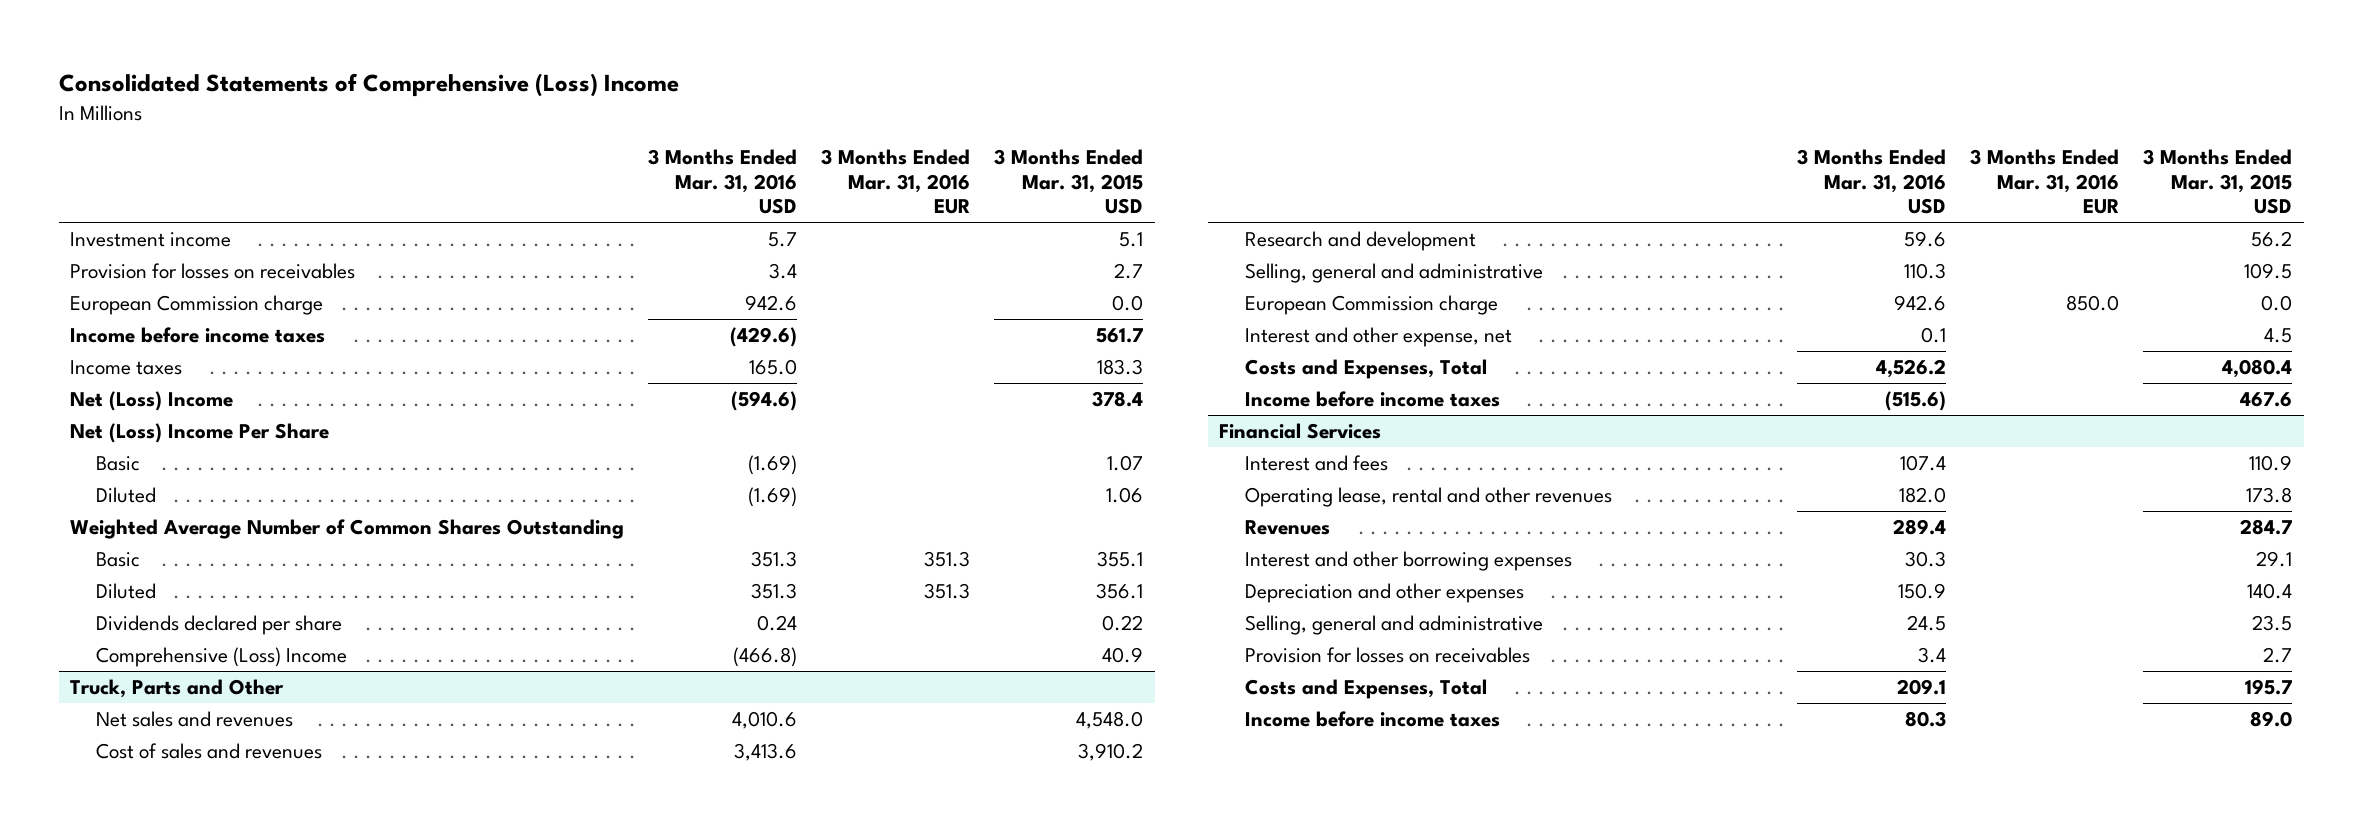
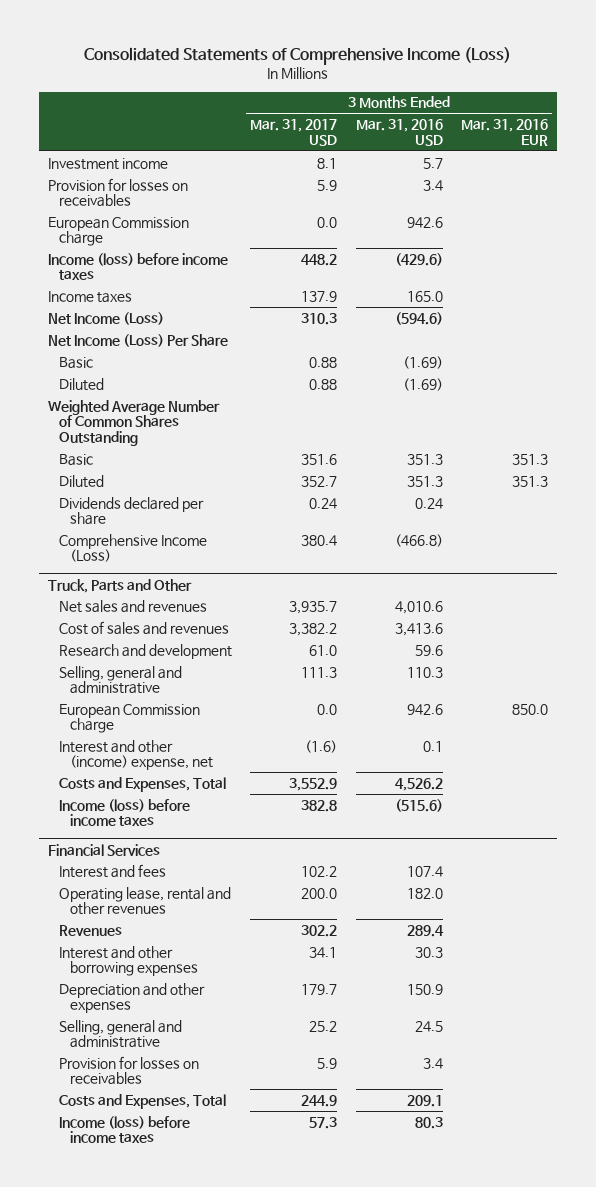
- Consolidated Statements of Comprehensive (Loss) Income
+ Consolidated Statements of Comprehensive Income (Loss)
- | 3 Months Ended Mar. 31, 2016 USD | 3 Months Ended Mar. 31, 2016 EUR | 3 Months Ended Mar. 31, 2015 USD
+ | 3 Months Ended Mar. 31, 2017 USD | 3 Months Ended Mar. 31, 2016 USD | 3 Months Ended Mar. 31, 2016 EUR
- Income before income taxes | (429.6) | | 561.7
+ Income (loss) before income taxes | 448.2 | (429.6) |
- Net (Loss) Income | (594.6) | | 378.4
- Net (Loss) Income Per Share
+ Net Income (Loss) | 310.3 | (594.6) |
+ Net Income (Loss) Per Share
- Comprehensive (Loss) Income | (466.8) | | 40.9
+ Comprehensive Income (Loss) | 380.4 | (466.8) |
@ Truck, Parts and Other
- Interest and other expense, net | 0.1 | | 4.5
+ Interest and other (income) expense, net | (1.6) | 0.1 |
- Income before income taxes | (515.6) | | 467.6
+ Income (loss) before income taxes | 382.8 | (515.6) |
@ Financial Services
- Income before income taxes | 80.3 | | 89.0
+ Income (loss) before income taxes | 57.3 | 80.3 |

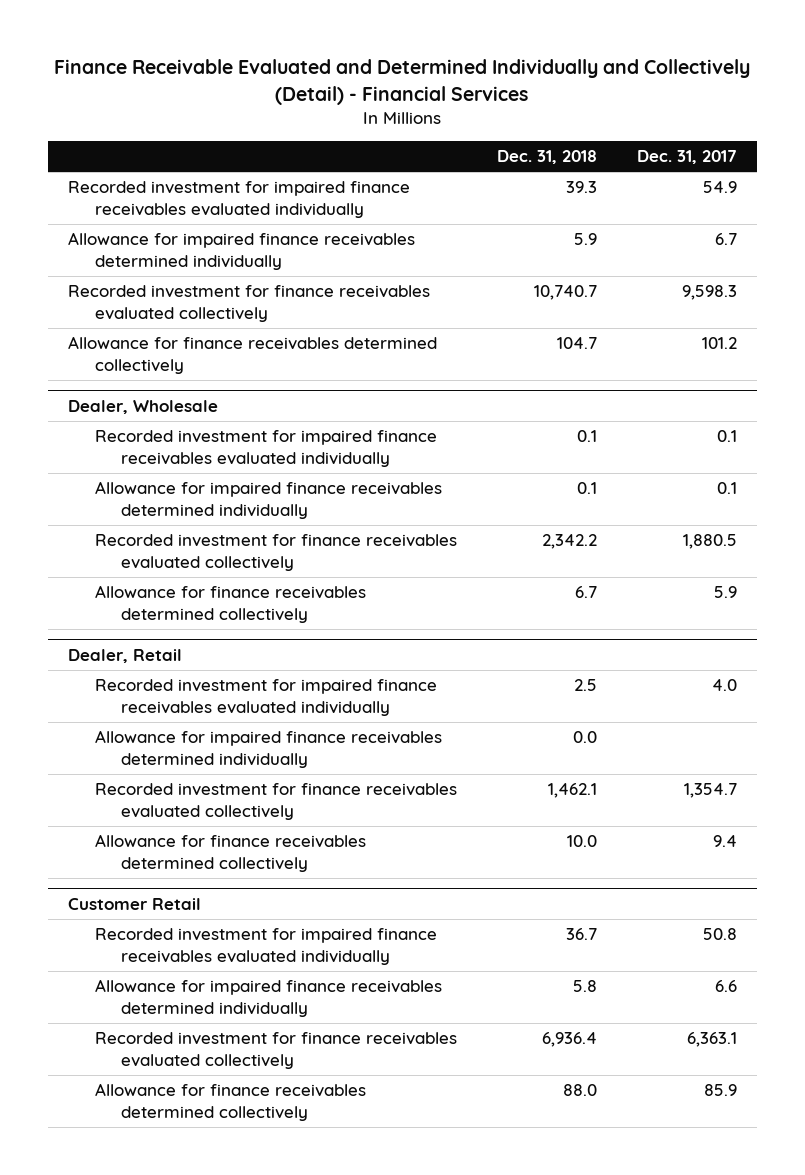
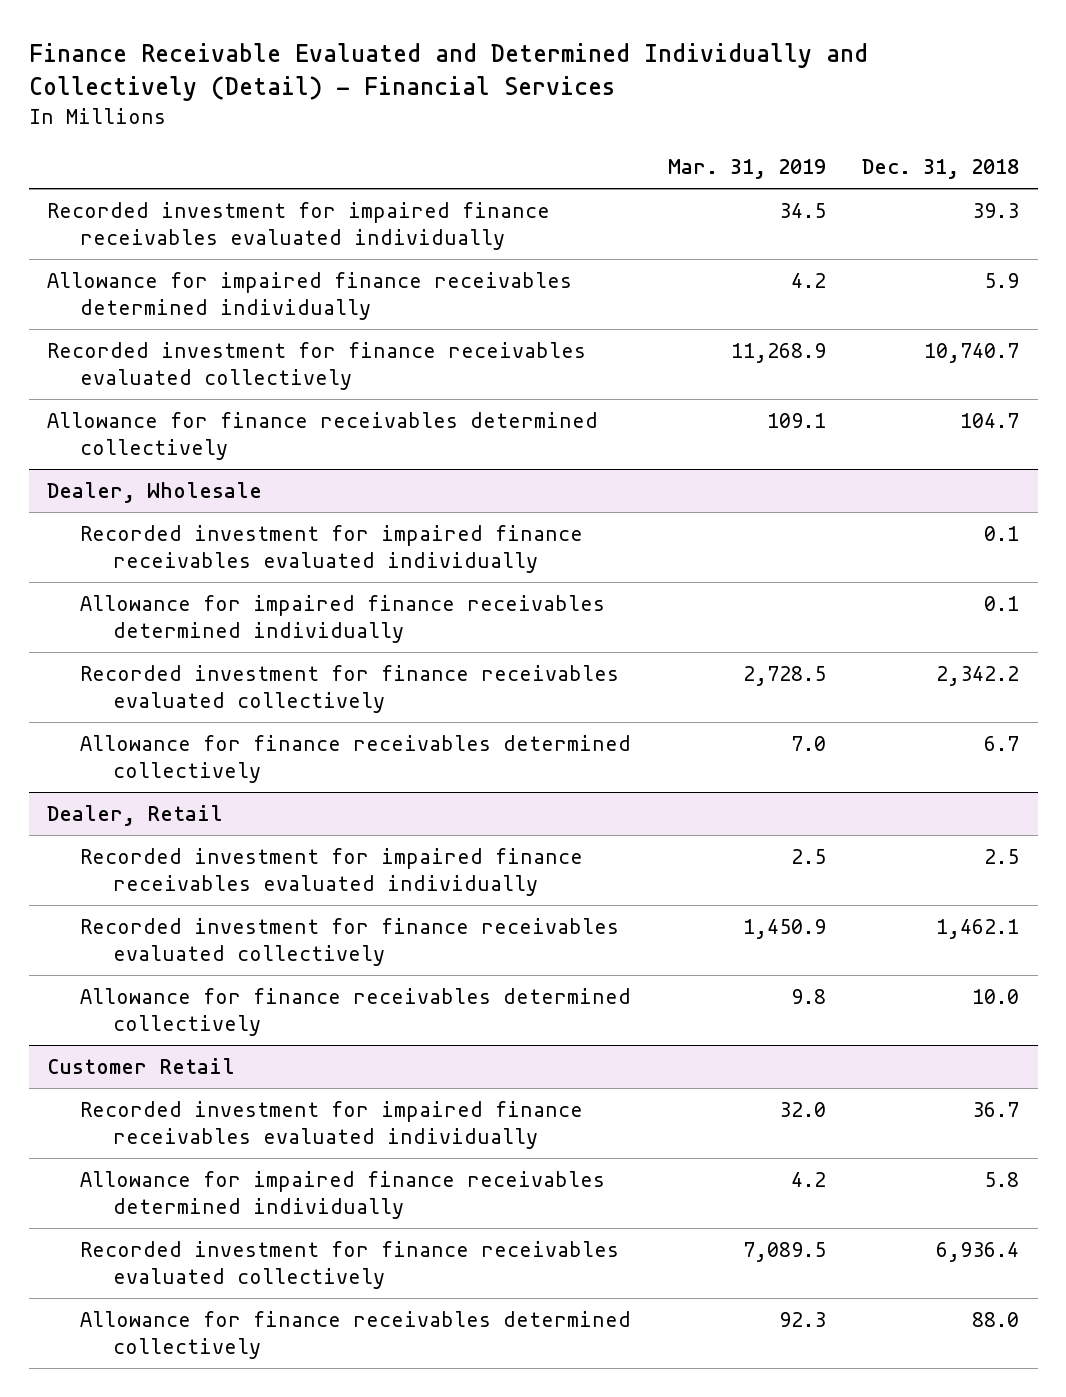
- | Dec. 31, 2018 | Dec. 31, 2017
+ | Mar. 31, 2019 | Dec. 31, 2018
@ Dealer, Retail
- Allowance for impaired finance receivables determined individually | 0.0 |

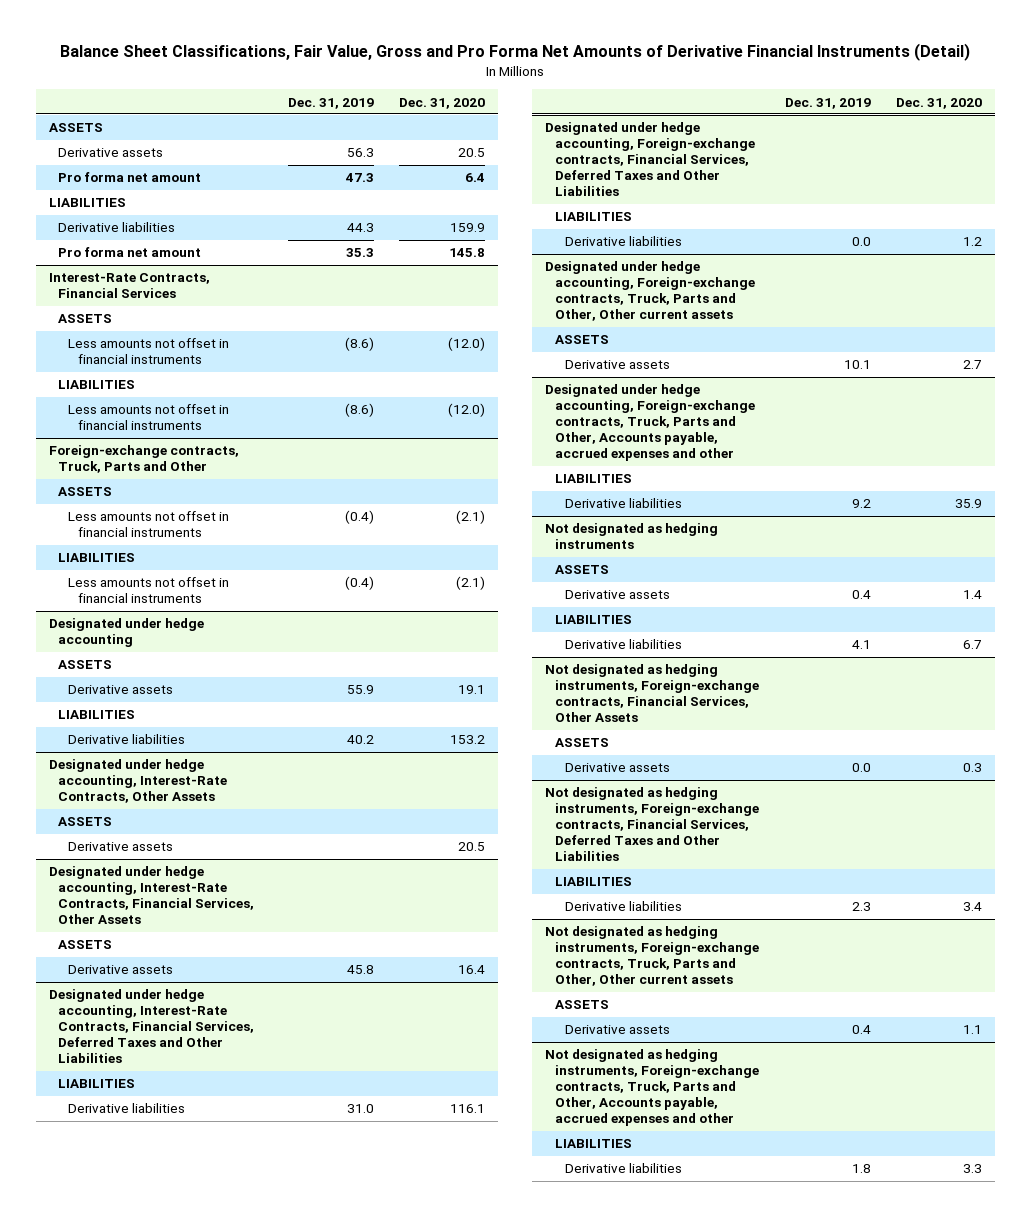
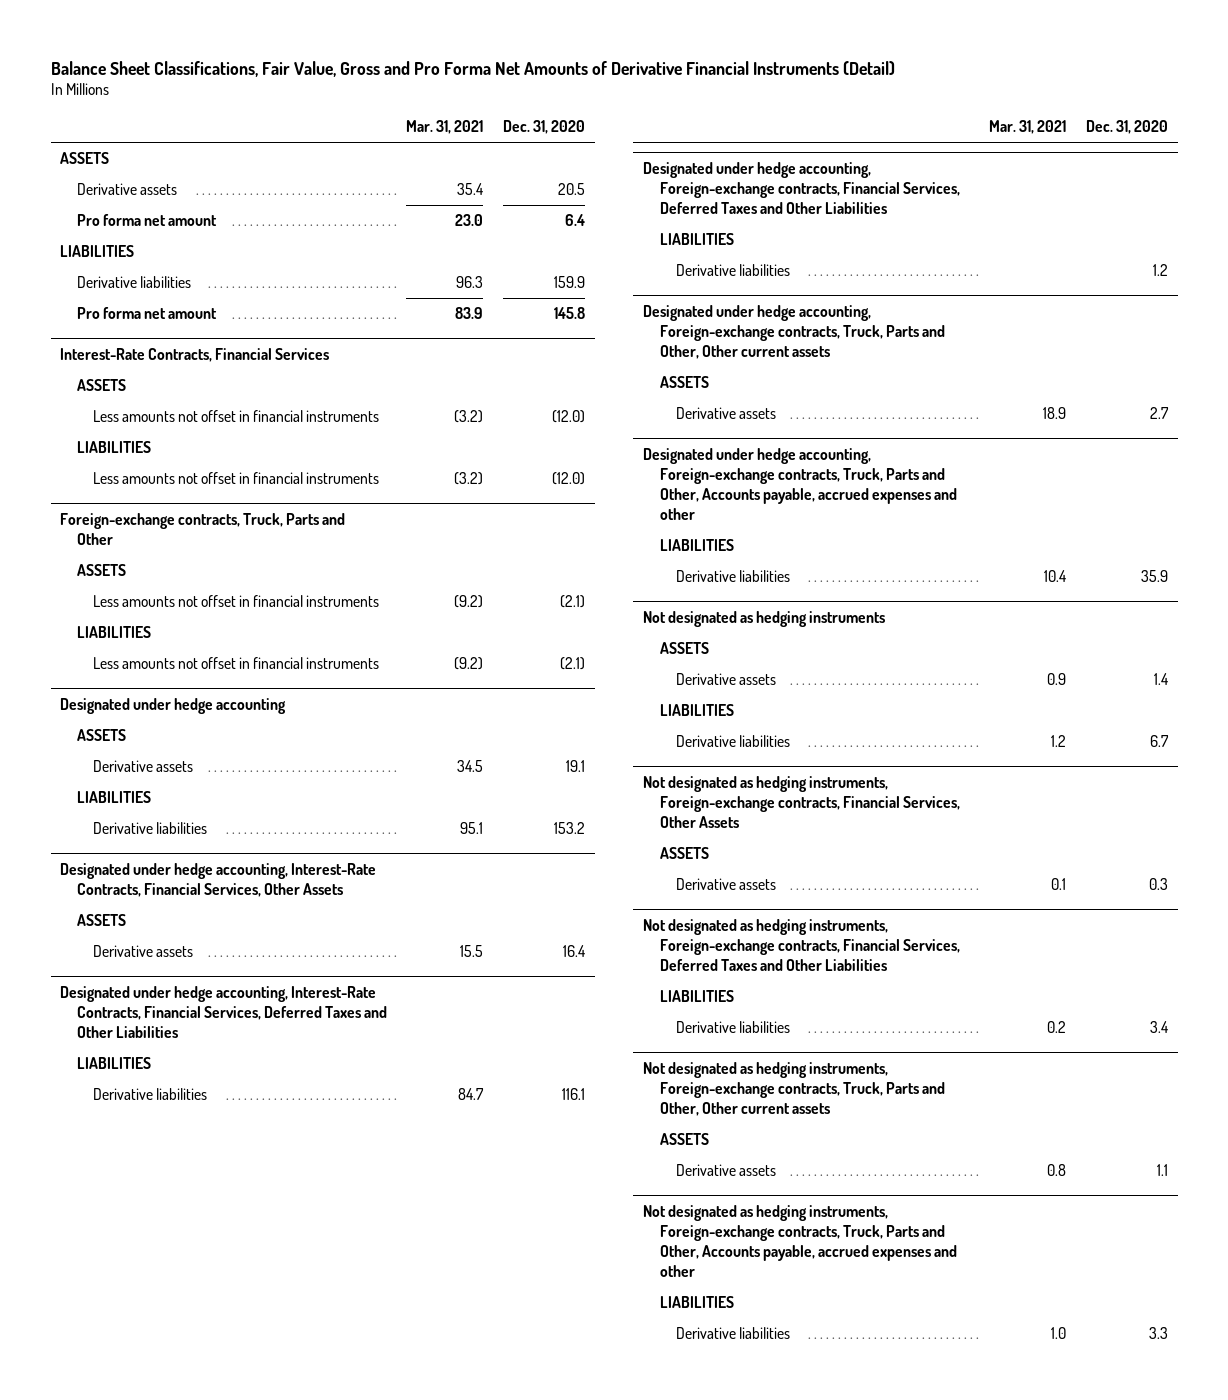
- | Dec. 31, 2019 | Dec. 31, 2020
+ | Mar. 31, 2021 | Dec. 31, 2020
- Designated under hedge accounting, Interest-Rate Contracts, Other Assets
- ASSETS
- Derivative assets | | 20.5

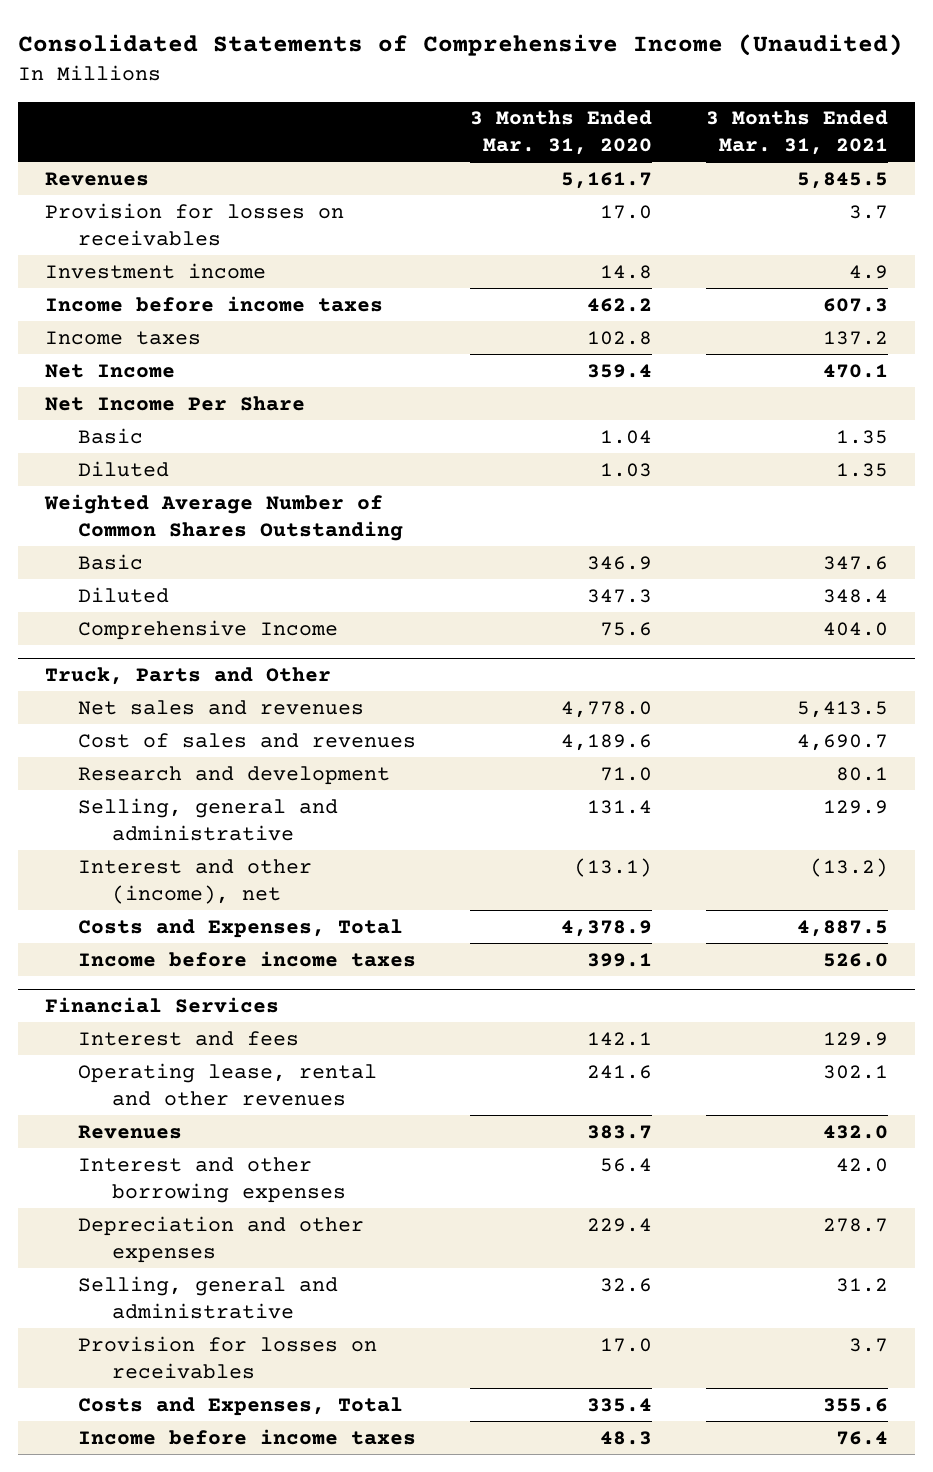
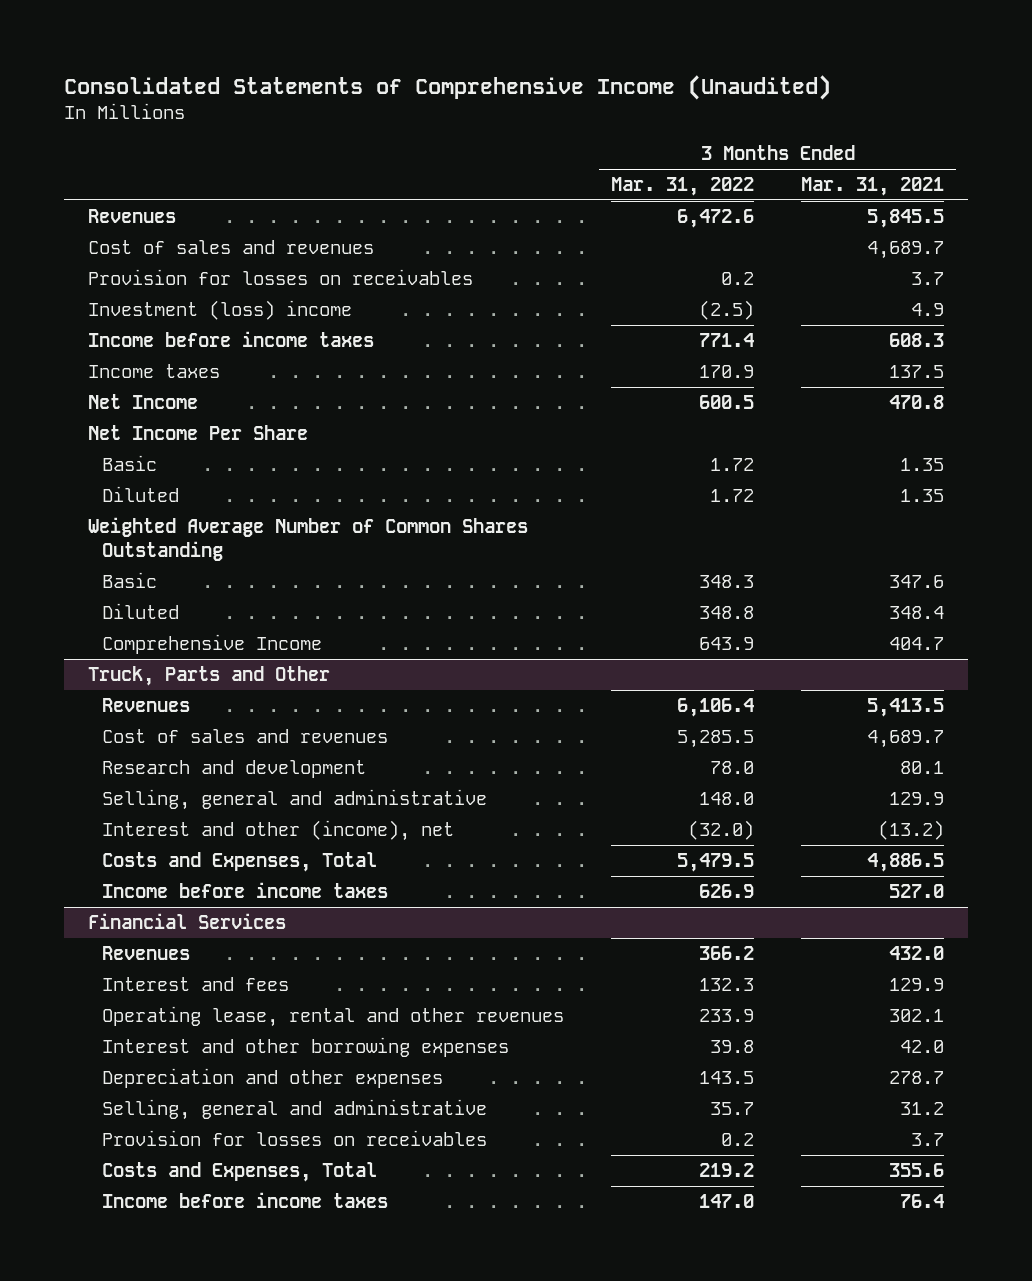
- | 3 Months Ended Mar. 31, 2020 | 3 Months Ended Mar. 31, 2021
+ | 3 Months Ended Mar. 31, 2022 | 3 Months Ended Mar. 31, 2021
+ Cost of sales and revenues | | 4,689.7
- Investment income | 14.8 | 4.9
- Income before income taxes | 462.2 | 607.3
- Income taxes | 102.8 | 137.2
- Net Income | 359.4 | 470.1
+ Investment (loss) income | (2.5) | 4.9
+ Income before income taxes | 771.4 | 608.3
+ Income taxes | 170.9 | 137.5
+ Net Income | 600.5 | 470.8
- Comprehensive Income | 75.6 | 404.0
+ Comprehensive Income | 643.9 | 404.7
@ Truck, Parts and Other
- Net sales and revenues | 4,778.0 | 5,413.5
- Cost of sales and revenues | 4,189.6 | 4,690.7
+ Revenues | 6,106.4 | 5,413.5
+ Cost of sales and revenues | 5,285.5 | 4,689.7
- Costs and Expenses, Total | 4,378.9 | 4,887.5
- Income before income taxes | 399.1 | 526.0
+ Costs and Expenses, Total | 5,479.5 | 4,886.5
+ Income before income taxes | 626.9 | 527.0
@ Financial Services
moved up: Revenues | 366.2 | 432.0

